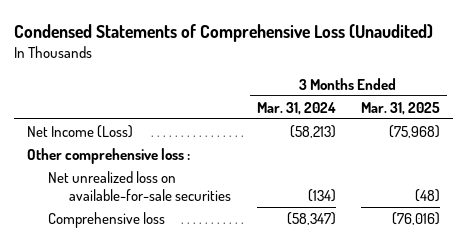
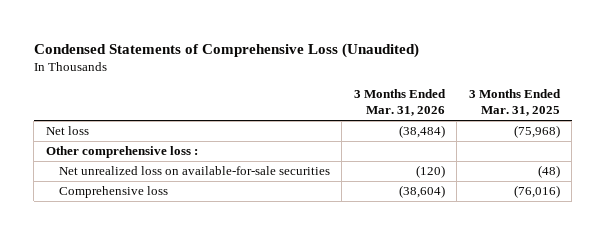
- | 3 Months Ended Mar. 31, 2024 | 3 Months Ended Mar. 31, 2025
+ | 3 Months Ended Mar. 31, 2026 | 3 Months Ended Mar. 31, 2025
- Net Income (Loss) | (58,213) | (75,968)
+ Net loss | (38,484) | (75,968)

